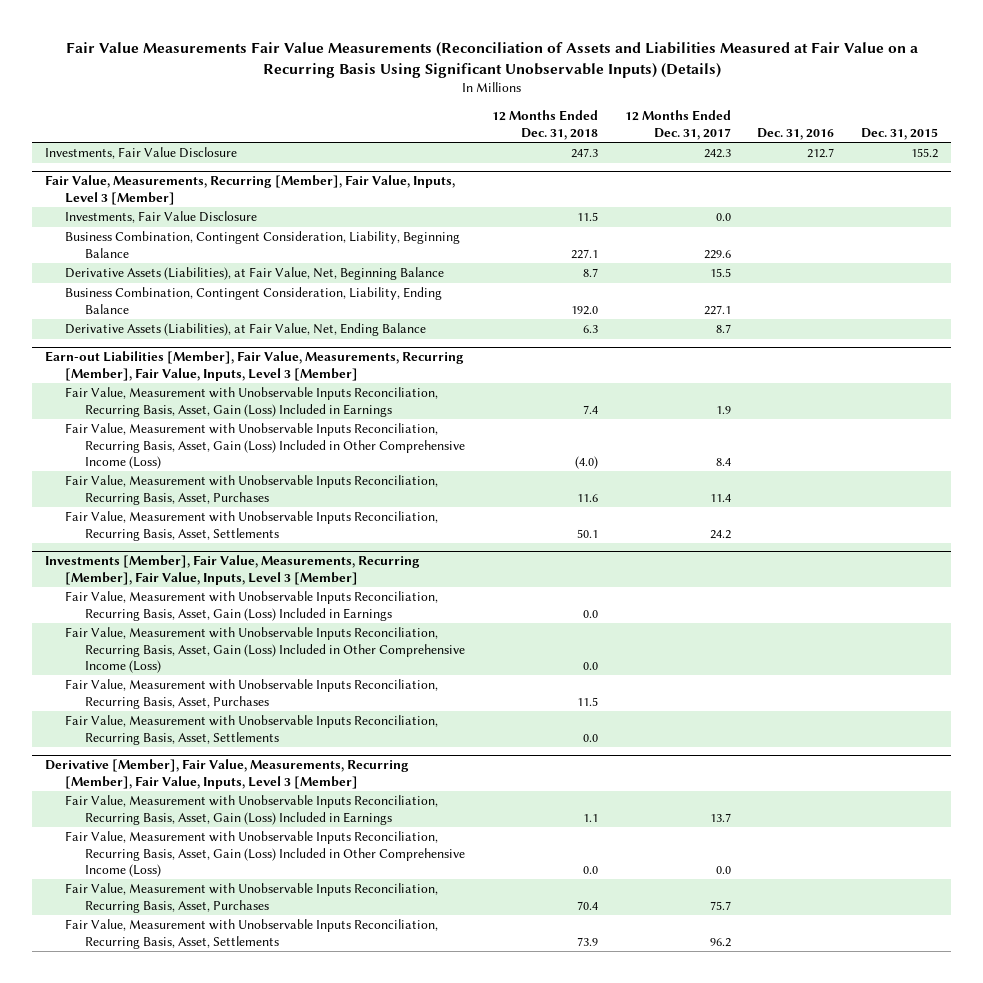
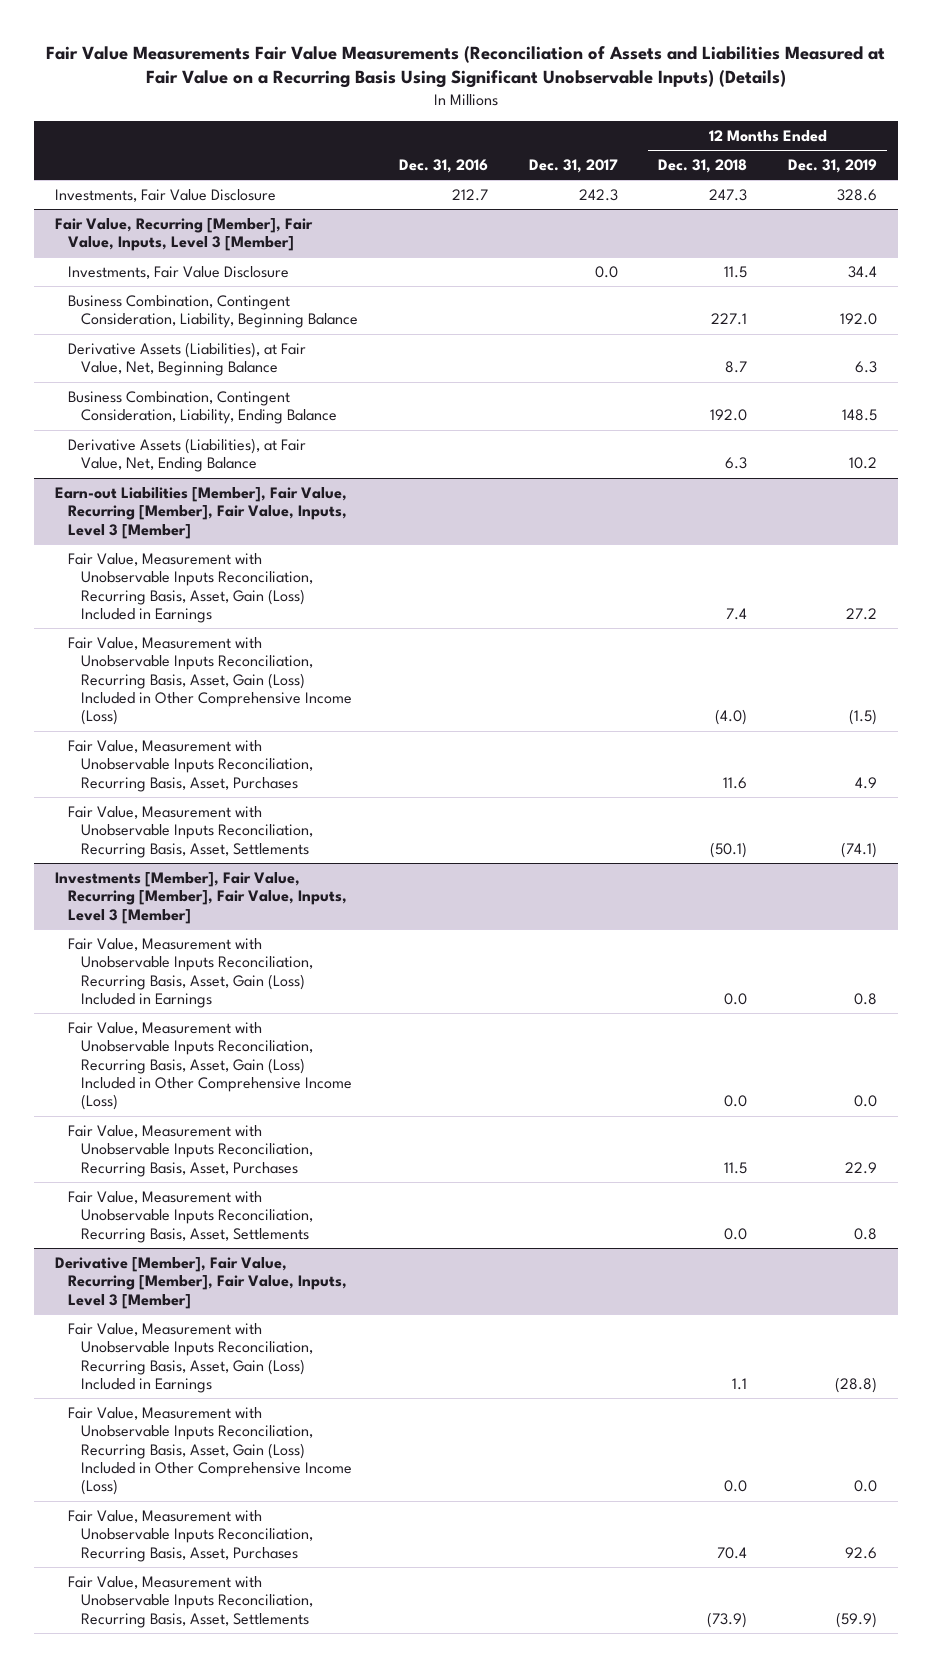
- | 12 Months Ended Dec. 31, 2018 | 12 Months Ended Dec. 31, 2017 | Dec. 31, 2016 | Dec. 31, 2015
+ | Dec. 31, 2016 | Dec. 31, 2017 | 12 Months Ended Dec. 31, 2018 | 12 Months Ended Dec. 31, 2019
- Fair Value, Measurements, Recurring [Member], Fair Value, Inputs, Level 3 [Member]
+ Fair Value, Recurring [Member], Fair Value, Inputs, Level 3 [Member]
- Earn-out Liabilities [Member], Fair Value, Measurements, Recurring [Member], Fair Value, Inputs, Level 3 [Member]
+ Earn-out Liabilities [Member], Fair Value, Recurring [Member], Fair Value, Inputs, Level 3 [Member]
- Fair Value, Measurement with Unobservable Inputs Reconciliation, Recurring Basis, Asset, Settlements | 50.1 | 24.2 | |
- Investments [Member], Fair Value, Measurements, Recurring [Member], Fair Value, Inputs, Level 3 [Member]
+ Fair Value, Measurement with Unobservable Inputs Reconciliation, Recurring Basis, Asset, Settlements | | | (50.1) | (74.1)
+ Investments [Member], Fair Value, Recurring [Member], Fair Value, Inputs, Level 3 [Member]
- Derivative [Member], Fair Value, Measurements, Recurring [Member], Fair Value, Inputs, Level 3 [Member]
+ Derivative [Member], Fair Value, Recurring [Member], Fair Value, Inputs, Level 3 [Member]
- Fair Value, Measurement with Unobservable Inputs Reconciliation, Recurring Basis, Asset, Settlements | 73.9 | 96.2 | |
+ Fair Value, Measurement with Unobservable Inputs Reconciliation, Recurring Basis, Asset, Settlements | | | (73.9) | (59.9)

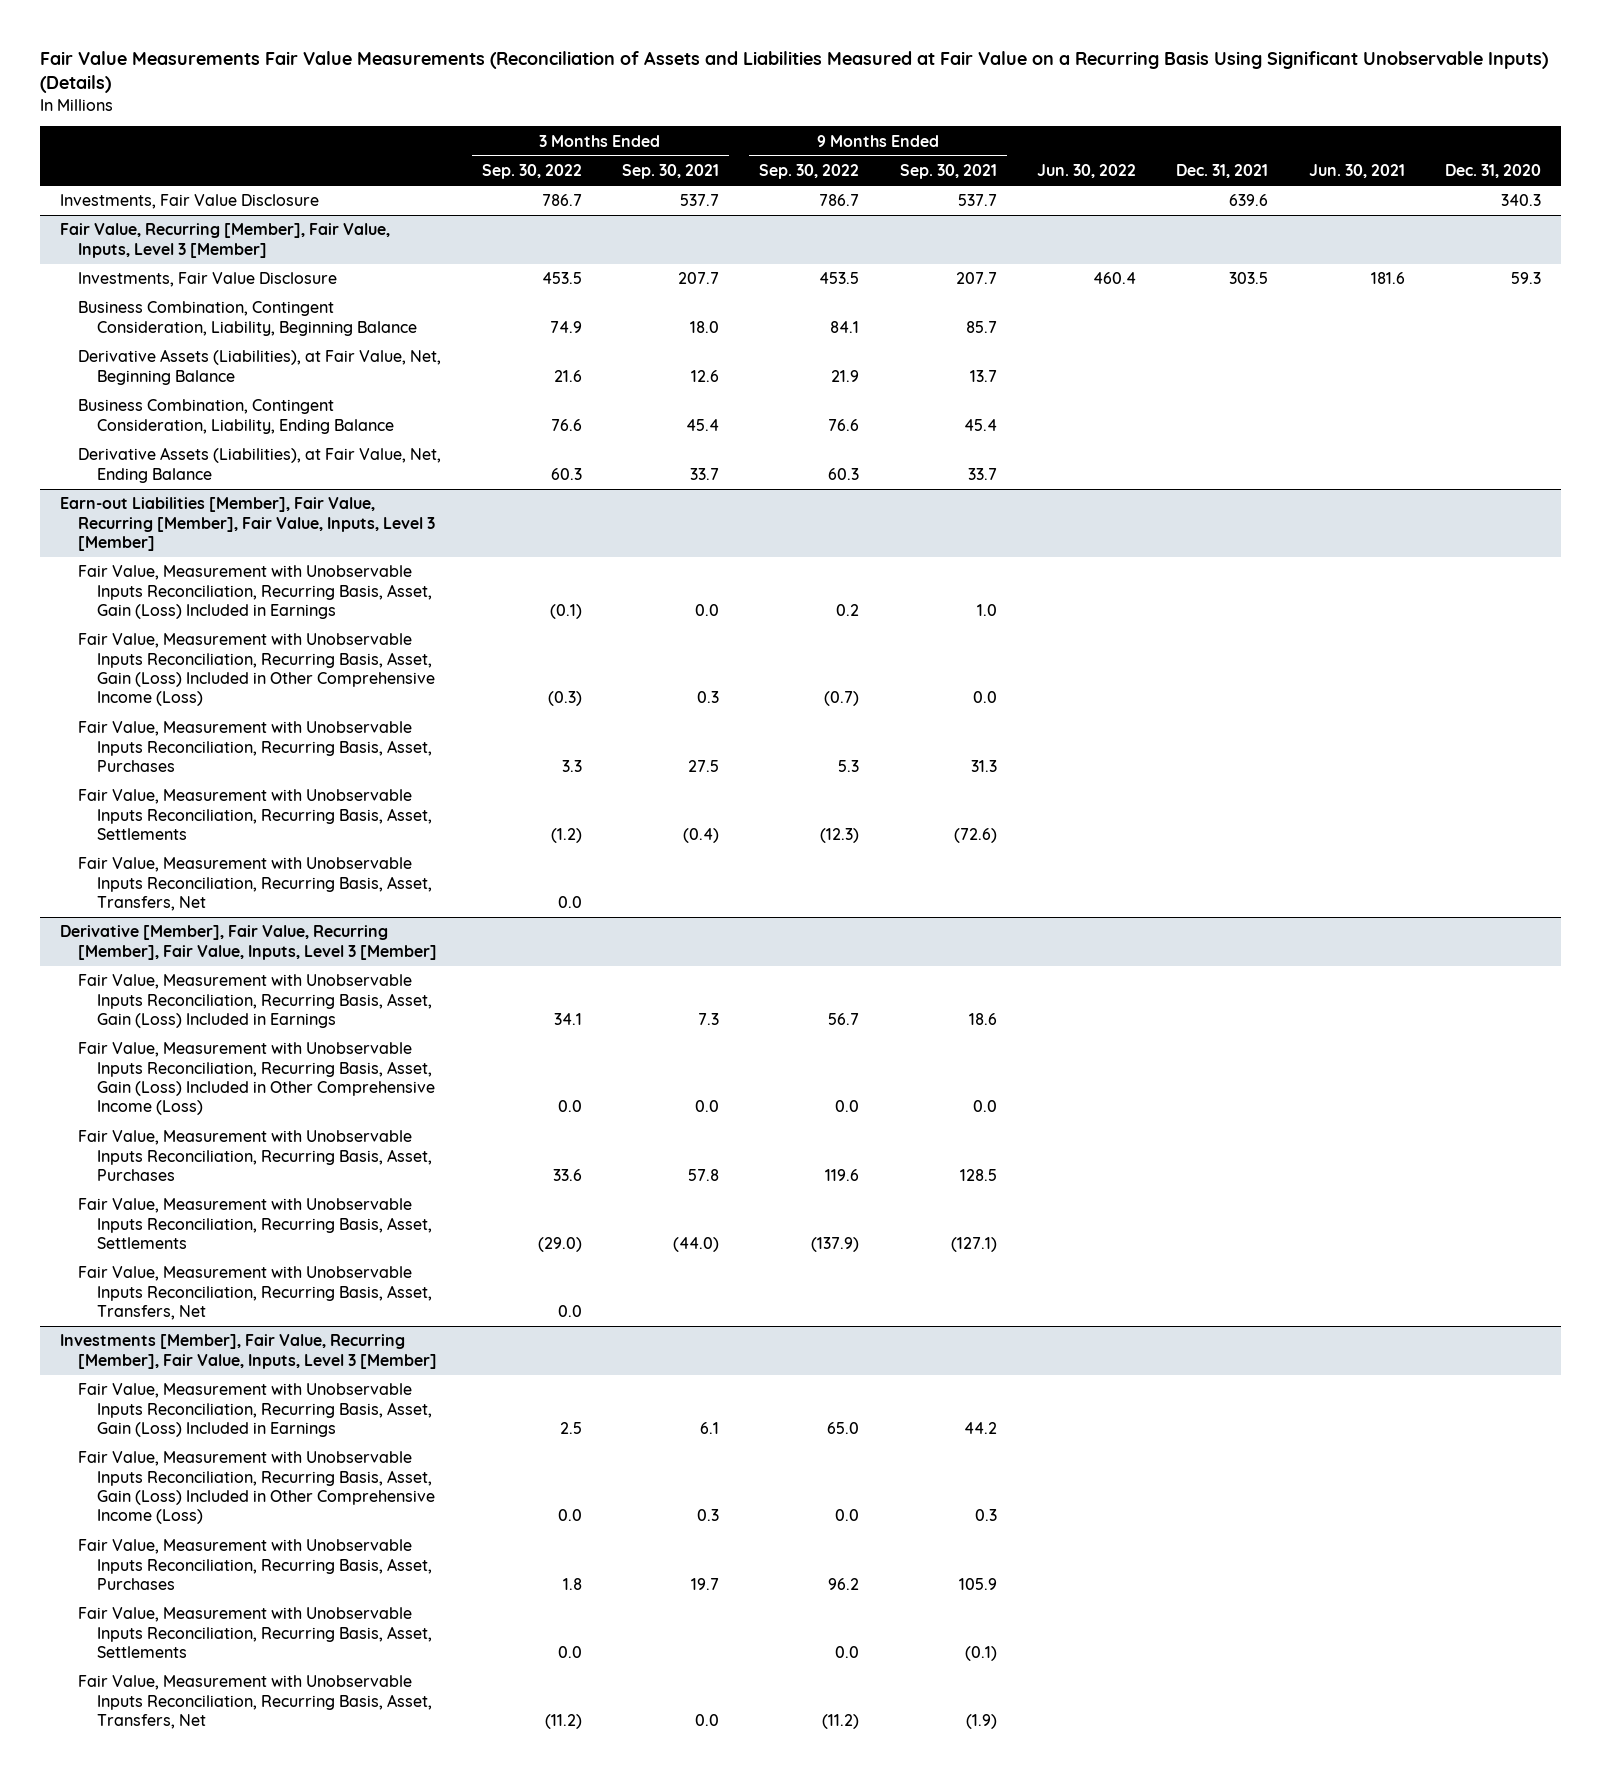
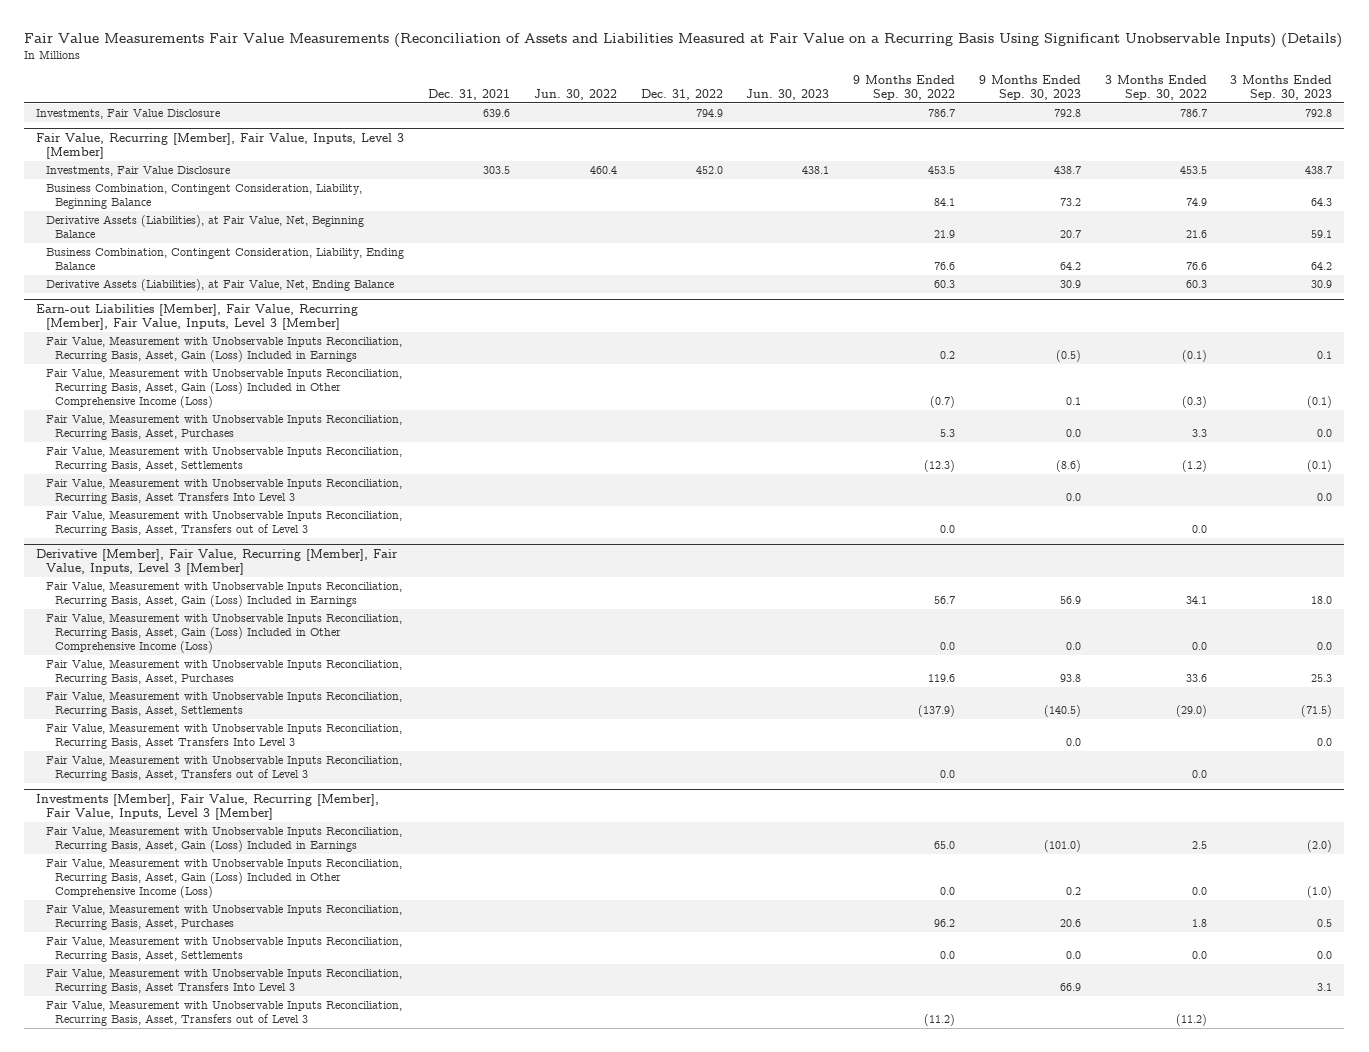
- | 3 Months Ended Sep. 30, 2022 | 3 Months Ended Sep. 30, 2021 | 9 Months Ended Sep. 30, 2022 | 9 Months Ended Sep. 30, 2021 | Jun. 30, 2022 | Dec. 31, 2021 | Jun. 30, 2021 | Dec. 31, 2020
+ | Dec. 31, 2021 | Jun. 30, 2022 | Dec. 31, 2022 | Jun. 30, 2023 | 9 Months Ended Sep. 30, 2022 | 9 Months Ended Sep. 30, 2023 | 3 Months Ended Sep. 30, 2022 | 3 Months Ended Sep. 30, 2023
@ Earn-out Liabilities [Member], Fair Value, Recurring [Member], Fair Value, Inputs, Level 3 [Member]
- Fair Value, Measurement with Unobservable Inputs Reconciliation, Recurring Basis, Asset, Transfers, Net | 0.0 | | | | | | |
+ Fair Value, Measurement with Unobservable Inputs Reconciliation, Recurring Basis, Asset Transfers Into Level 3 | | | | | | 0.0 | | 0.0
+ Fair Value, Measurement with Unobservable Inputs Reconciliation, Recurring Basis, Asset, Transfers out of Level 3 | | | | | 0.0 | | 0.0 |
@ Derivative [Member], Fair Value, Recurring [Member], Fair Value, Inputs, Level 3 [Member]
- Fair Value, Measurement with Unobservable Inputs Reconciliation, Recurring Basis, Asset, Transfers, Net | 0.0 | | | | | | |
+ Fair Value, Measurement with Unobservable Inputs Reconciliation, Recurring Basis, Asset Transfers Into Level 3 | | | | | | 0.0 | | 0.0
+ Fair Value, Measurement with Unobservable Inputs Reconciliation, Recurring Basis, Asset, Transfers out of Level 3 | | | | | 0.0 | | 0.0 |
@ Investments [Member], Fair Value, Recurring [Member], Fair Value, Inputs, Level 3 [Member]
- Fair Value, Measurement with Unobservable Inputs Reconciliation, Recurring Basis, Asset, Transfers, Net | (11.2) | 0.0 | (11.2) | (1.9) | | | |
+ Fair Value, Measurement with Unobservable Inputs Reconciliation, Recurring Basis, Asset Transfers Into Level 3 | | | | | | 66.9 | | 3.1
+ Fair Value, Measurement with Unobservable Inputs Reconciliation, Recurring Basis, Asset, Transfers out of Level 3 | | | | | (11.2) | | (11.2) |

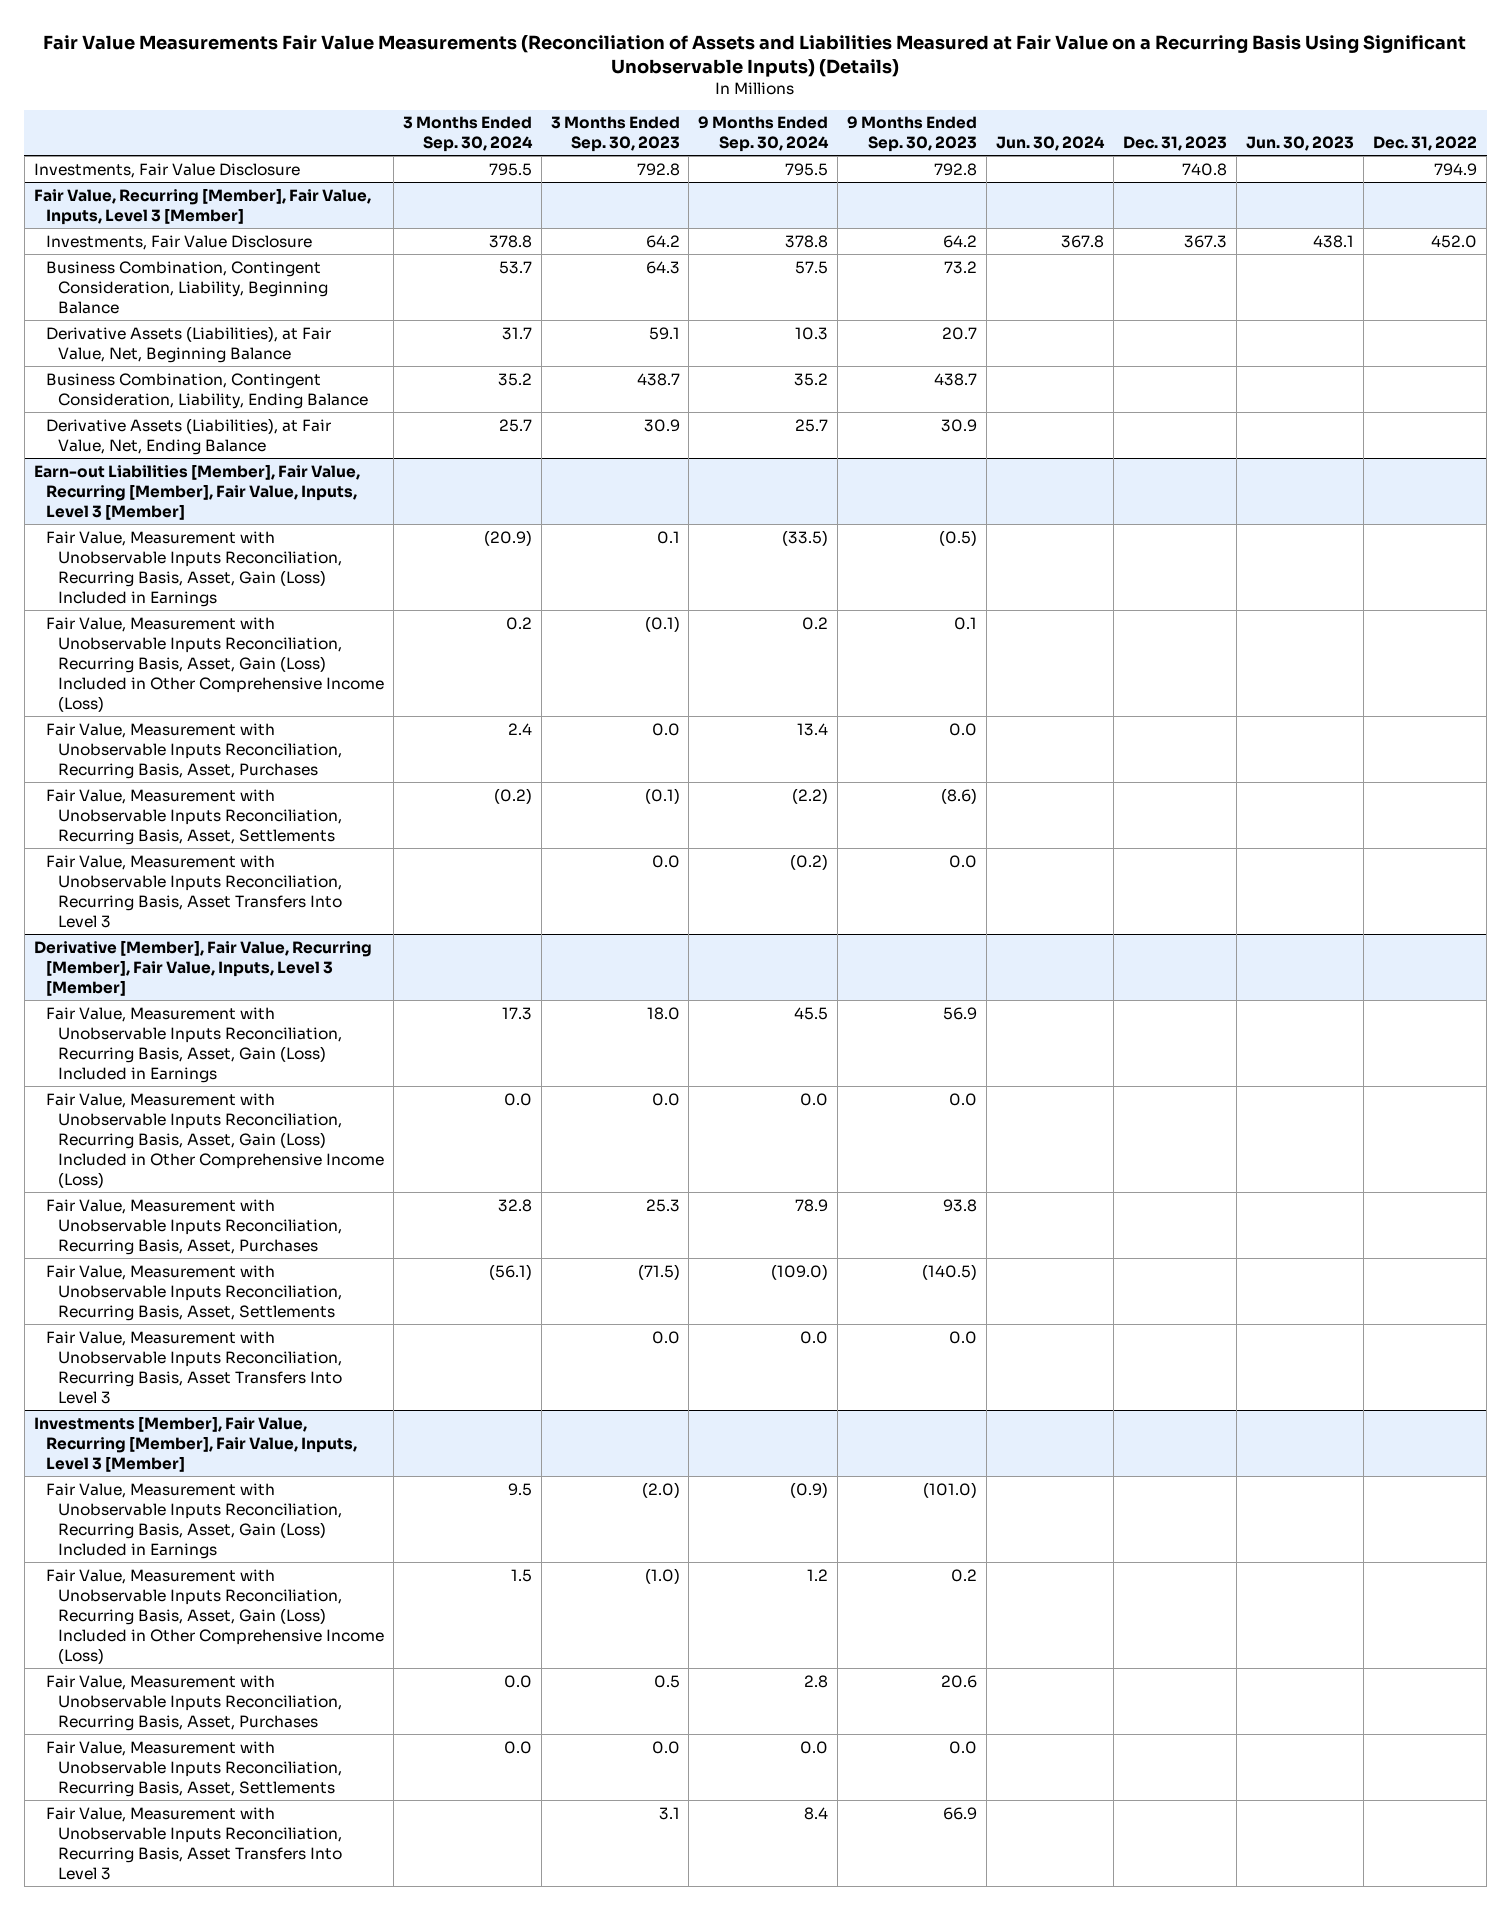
- | Dec. 31, 2021 | Jun. 30, 2022 | Dec. 31, 2022 | Jun. 30, 2023 | 9 Months Ended Sep. 30, 2022 | 9 Months Ended Sep. 30, 2023 | 3 Months Ended Sep. 30, 2022 | 3 Months Ended Sep. 30, 2023
+ | 3 Months Ended Sep. 30, 2024 | 3 Months Ended Sep. 30, 2023 | 9 Months Ended Sep. 30, 2024 | 9 Months Ended Sep. 30, 2023 | Jun. 30, 2024 | Dec. 31, 2023 | Jun. 30, 2023 | Dec. 31, 2022
@ Fair Value, Recurring [Member], Fair Value, Inputs, Level 3 [Member]
- Investments, Fair Value Disclosure | 303.5 | 460.4 | 452.0 | 438.1 | 453.5 | 438.7 | 453.5 | 438.7
+ Investments, Fair Value Disclosure | 378.8 | 64.2 | 378.8 | 64.2 | 367.8 | 367.3 | 438.1 | 452.0
- Business Combination, Contingent Consideration, Liability, Ending Balance | | | | | 76.6 | 64.2 | 76.6 | 64.2
+ Business Combination, Contingent Consideration, Liability, Ending Balance | 35.2 | 438.7 | 35.2 | 438.7 | | | |
@ Earn-out Liabilities [Member], Fair Value, Recurring [Member], Fair Value, Inputs, Level 3 [Member]
- Fair Value, Measurement with Unobservable Inputs Reconciliation, Recurring Basis, Asset, Transfers out of Level 3 | | | | | 0.0 | | 0.0 |
@ Derivative [Member], Fair Value, Recurring [Member], Fair Value, Inputs, Level 3 [Member]
- Fair Value, Measurement with Unobservable Inputs Reconciliation, Recurring Basis, Asset, Transfers out of Level 3 | | | | | 0.0 | | 0.0 |
@ Investments [Member], Fair Value, Recurring [Member], Fair Value, Inputs, Level 3 [Member]
- Fair Value, Measurement with Unobservable Inputs Reconciliation, Recurring Basis, Asset, Transfers out of Level 3 | | | | | (11.2) | | (11.2) |

